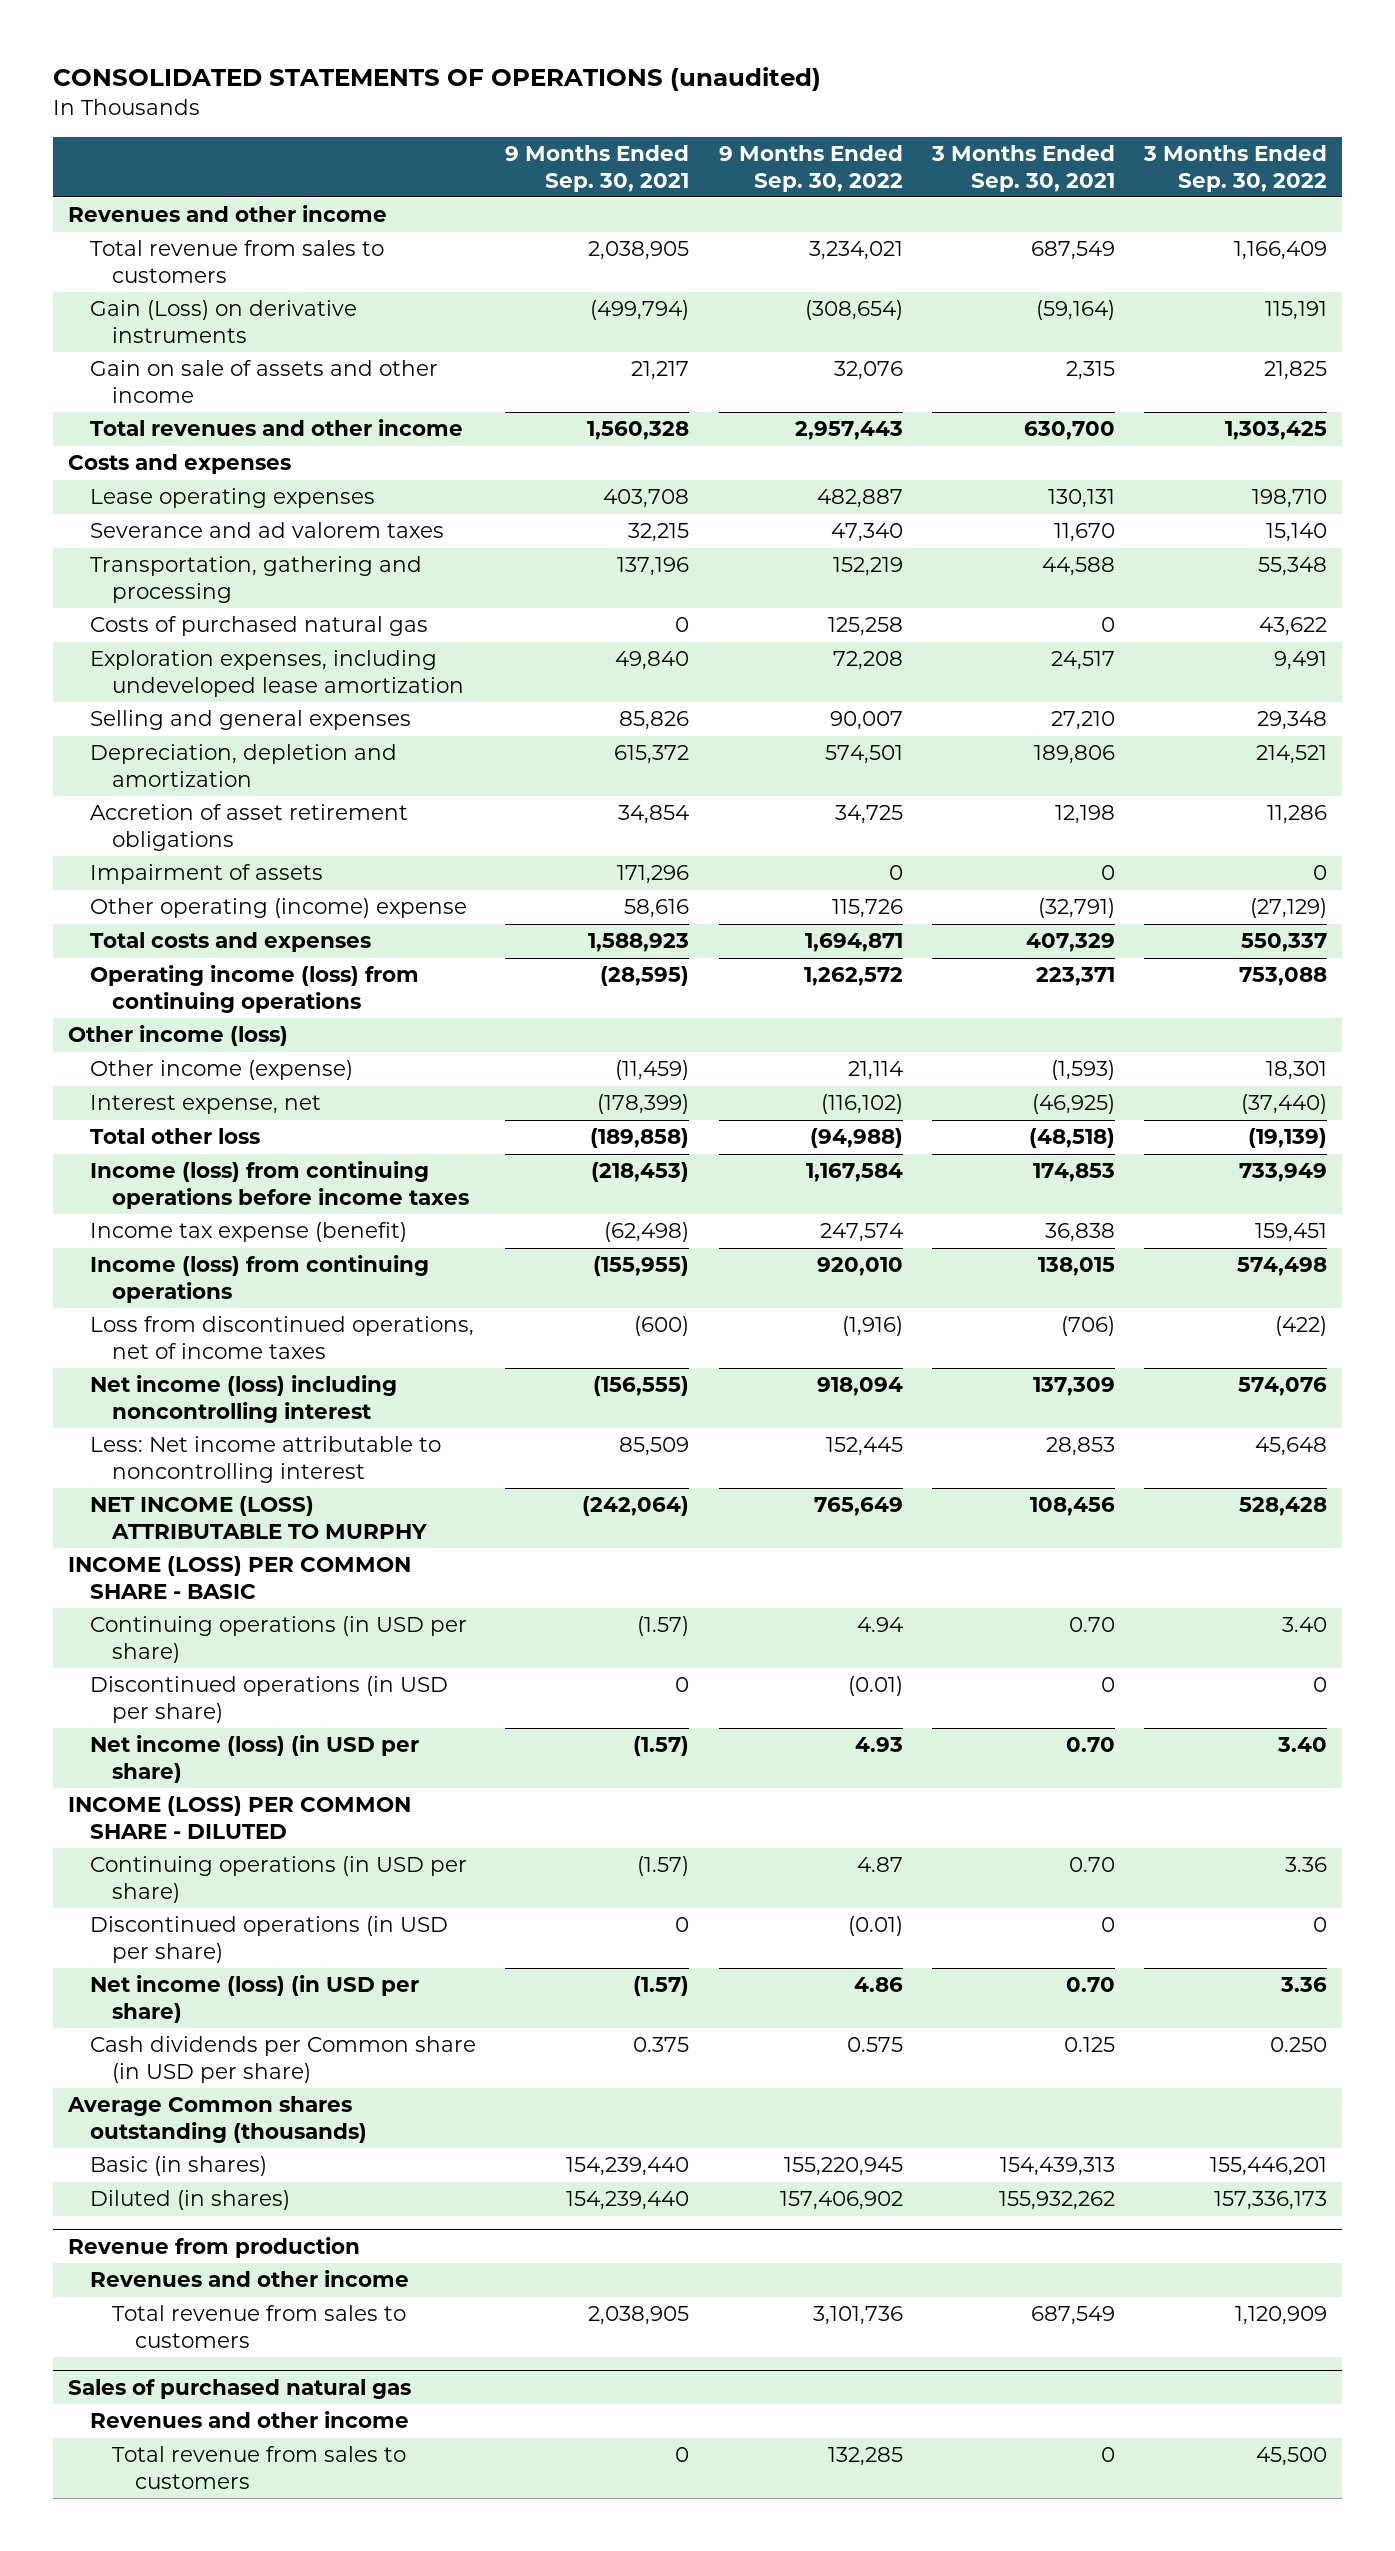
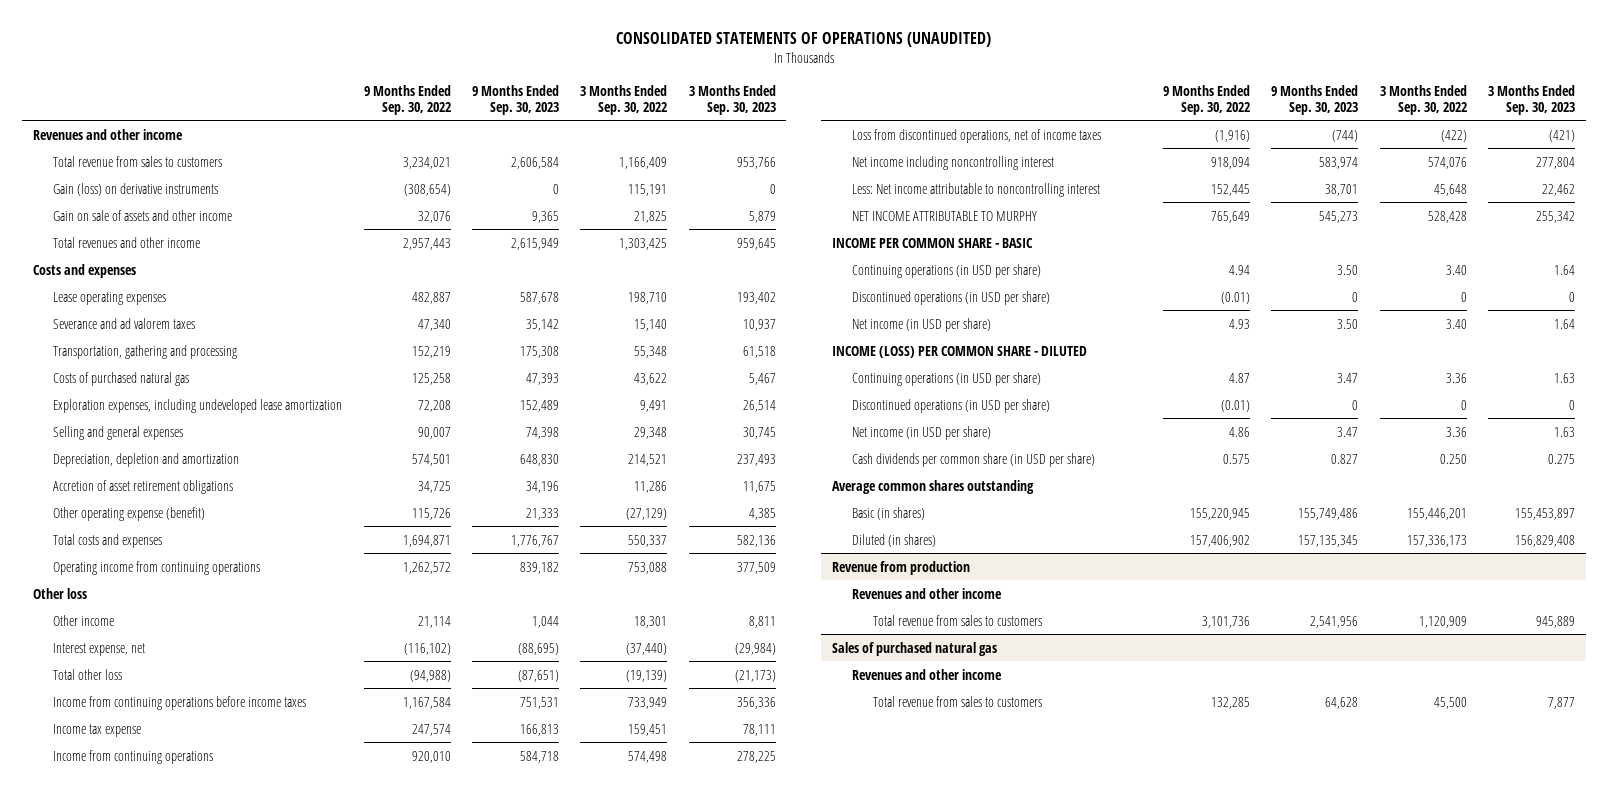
- CONSOLIDATED STATEMENTS OF OPERATIONS (unaudited)
+ CONSOLIDATED STATEMENTS OF OPERATIONS (UNAUDITED)
- | 9 Months Ended Sep. 30, 2021 | 9 Months Ended Sep. 30, 2022 | 3 Months Ended Sep. 30, 2021 | 3 Months Ended Sep. 30, 2022
+ | 9 Months Ended Sep. 30, 2022 | 9 Months Ended Sep. 30, 2023 | 3 Months Ended Sep. 30, 2022 | 3 Months Ended Sep. 30, 2023
- Gain (Loss) on derivative instruments | (499,794) | (308,654) | (59,164) | 115,191
+ Gain (loss) on derivative instruments | (308,654) | 0 | 115,191 | 0
- Impairment of assets | 171,296 | 0 | 0 | 0
- Other operating (income) expense | 58,616 | 115,726 | (32,791) | (27,129)
+ Other operating expense (benefit) | 115,726 | 21,333 | (27,129) | 4,385
- Operating income (loss) from continuing operations | (28,595) | 1,262,572 | 223,371 | 753,088
- Other income (loss)
- Other income (expense) | (11,459) | 21,114 | (1,593) | 18,301
+ Operating income from continuing operations | 1,262,572 | 839,182 | 753,088 | 377,509
+ Other loss
+ Other income | 21,114 | 1,044 | 18,301 | 8,811
- Income (loss) from continuing operations before income taxes | (218,453) | 1,167,584 | 174,853 | 733,949
- Income tax expense (benefit) | (62,498) | 247,574 | 36,838 | 159,451
- Income (loss) from continuing operations | (155,955) | 920,010 | 138,015 | 574,498
+ Income from continuing operations before income taxes | 1,167,584 | 751,531 | 733,949 | 356,336
+ Income tax expense | 247,574 | 166,813 | 159,451 | 78,111
+ Income from continuing operations | 920,010 | 584,718 | 574,498 | 278,225
- Net income (loss) including noncontrolling interest | (156,555) | 918,094 | 137,309 | 574,076
+ Net income including noncontrolling interest | 918,094 | 583,974 | 574,076 | 277,804
- NET INCOME (LOSS) ATTRIBUTABLE TO MURPHY | (242,064) | 765,649 | 108,456 | 528,428
- INCOME (LOSS) PER COMMON SHARE - BASIC
+ NET INCOME ATTRIBUTABLE TO MURPHY | 765,649 | 545,273 | 528,428 | 255,342
+ INCOME PER COMMON SHARE - BASIC
- Net income (loss) (in USD per share) | (1.57) | 4.93 | 0.70 | 3.40
+ Net income (in USD per share) | 4.93 | 3.50 | 3.40 | 1.64
- Net income (loss) (in USD per share) | (1.57) | 4.86 | 0.70 | 3.36
- Cash dividends per Common share (in USD per share) | 0.375 | 0.575 | 0.125 | 0.250
- Average Common shares outstanding (thousands)
+ Net income (in USD per share) | 4.86 | 3.47 | 3.36 | 1.63
+ Cash dividends per common share (in USD per share) | 0.575 | 0.827 | 0.250 | 0.275
+ Average common shares outstanding

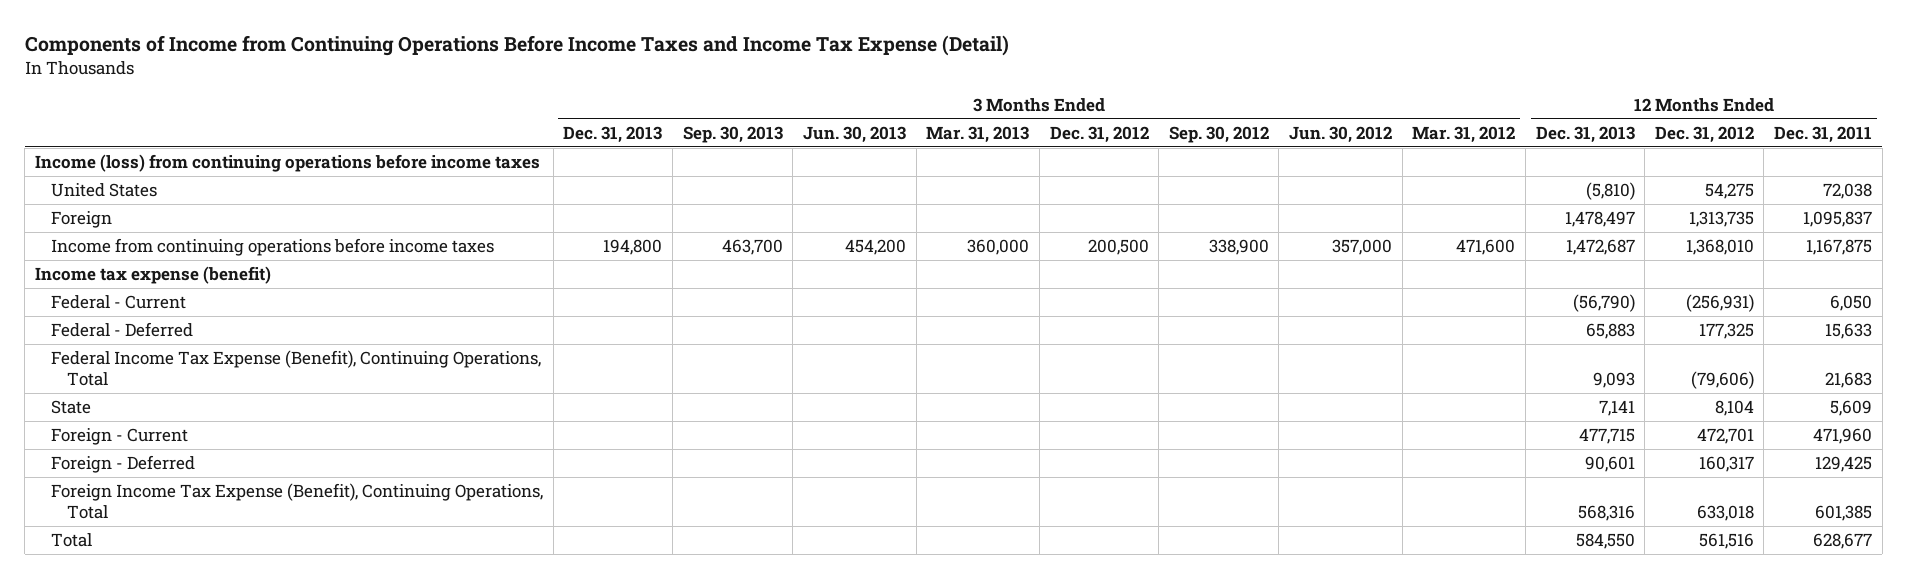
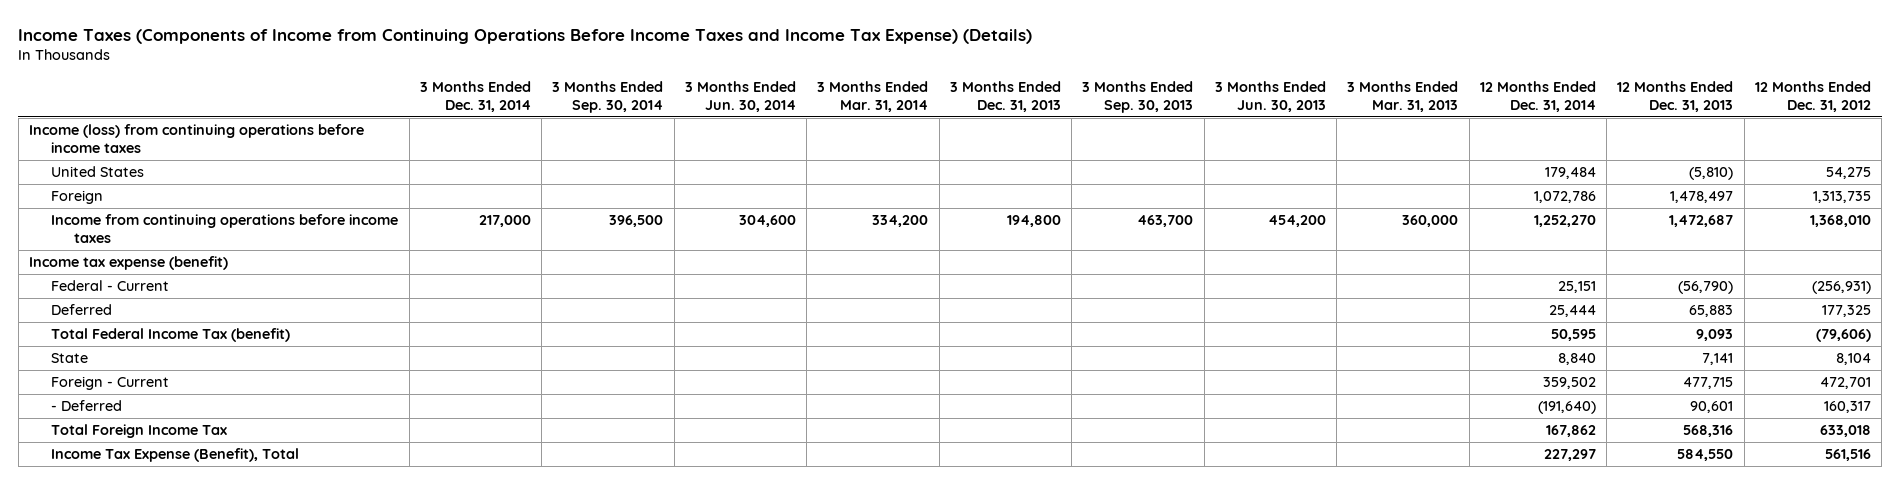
- Components of Income from Continuing Operations Before Income Taxes and Income Tax Expense (Detail)
+ Income Taxes (Components of Income from Continuing Operations Before Income Taxes and Income Tax Expense) (Details)
- | 3 Months Ended Dec. 31, 2013 | 3 Months Ended Sep. 30, 2013 | 3 Months Ended Jun. 30, 2013 | 3 Months Ended Mar. 31, 2013 | 3 Months Ended Dec. 31, 2012 | 3 Months Ended Sep. 30, 2012 | 3 Months Ended Jun. 30, 2012 | 3 Months Ended Mar. 31, 2012 | 12 Months Ended Dec. 31, 2013 | 12 Months Ended Dec. 31, 2012 | 12 Months Ended Dec. 31, 2011
+ | 3 Months Ended Dec. 31, 2014 | 3 Months Ended Sep. 30, 2014 | 3 Months Ended Jun. 30, 2014 | 3 Months Ended Mar. 31, 2014 | 3 Months Ended Dec. 31, 2013 | 3 Months Ended Sep. 30, 2013 | 3 Months Ended Jun. 30, 2013 | 3 Months Ended Mar. 31, 2013 | 12 Months Ended Dec. 31, 2014 | 12 Months Ended Dec. 31, 2013 | 12 Months Ended Dec. 31, 2012
- Federal - Deferred | | | | | | | | | 65,883 | 177,325 | 15,633
- Federal Income Tax Expense (Benefit), Continuing Operations, Total | | | | | | | | | 9,093 | (79,606) | 21,683
+ Deferred | | | | | | | | | 25,444 | 65,883 | 177,325
+ Total Federal Income Tax (benefit) | | | | | | | | | 50,595 | 9,093 | (79,606)
- Foreign - Deferred | | | | | | | | | 90,601 | 160,317 | 129,425
- Foreign Income Tax Expense (Benefit), Continuing Operations, Total | | | | | | | | | 568,316 | 633,018 | 601,385
- Total | | | | | | | | | 584,550 | 561,516 | 628,677
+ - Deferred | | | | | | | | | (191,640) | 90,601 | 160,317
+ Total Foreign Income Tax | | | | | | | | | 167,862 | 568,316 | 633,018
+ Income Tax Expense (Benefit), Total | | | | | | | | | 227,297 | 584,550 | 561,516

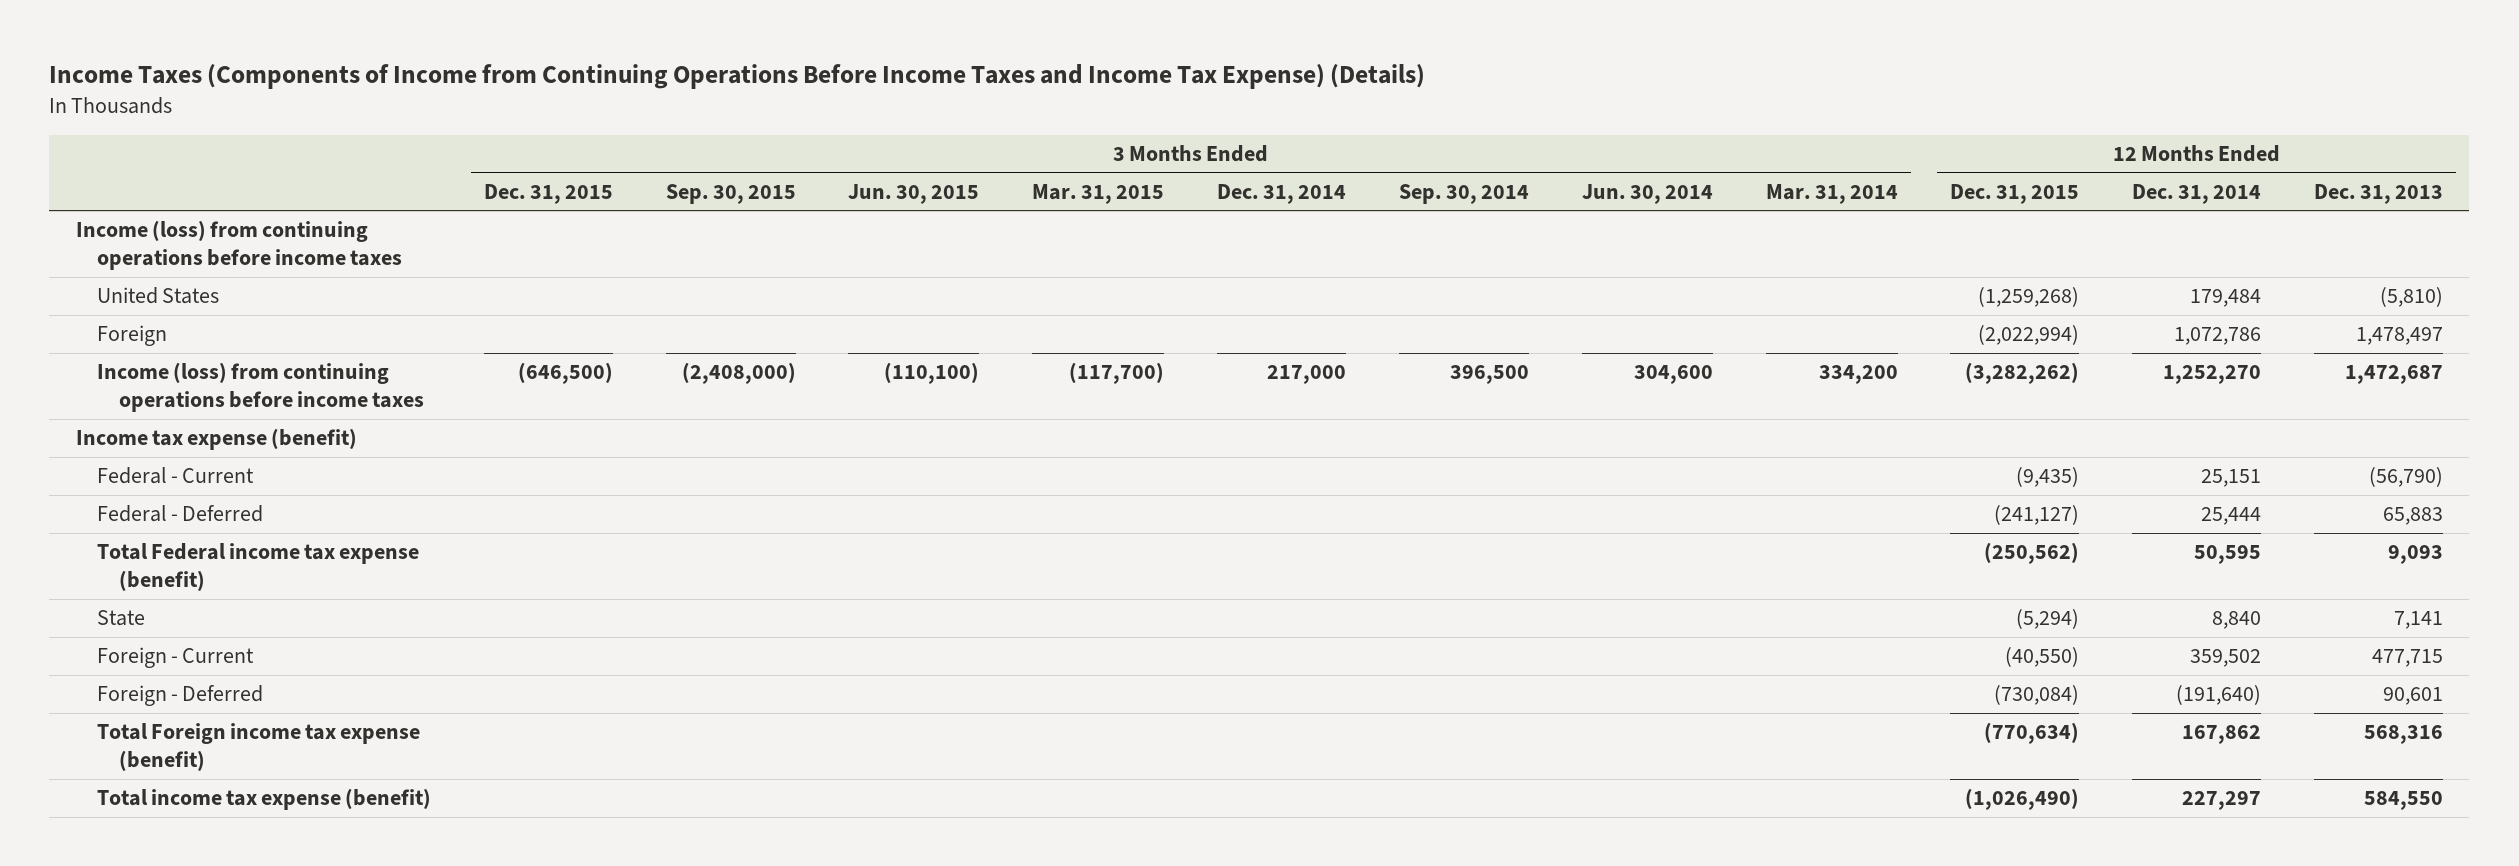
- | 3 Months Ended Dec. 31, 2014 | 3 Months Ended Sep. 30, 2014 | 3 Months Ended Jun. 30, 2014 | 3 Months Ended Mar. 31, 2014 | 3 Months Ended Dec. 31, 2013 | 3 Months Ended Sep. 30, 2013 | 3 Months Ended Jun. 30, 2013 | 3 Months Ended Mar. 31, 2013 | 12 Months Ended Dec. 31, 2014 | 12 Months Ended Dec. 31, 2013 | 12 Months Ended Dec. 31, 2012
+ | 3 Months Ended Dec. 31, 2015 | 3 Months Ended Sep. 30, 2015 | 3 Months Ended Jun. 30, 2015 | 3 Months Ended Mar. 31, 2015 | 3 Months Ended Dec. 31, 2014 | 3 Months Ended Sep. 30, 2014 | 3 Months Ended Jun. 30, 2014 | 3 Months Ended Mar. 31, 2014 | 12 Months Ended Dec. 31, 2015 | 12 Months Ended Dec. 31, 2014 | 12 Months Ended Dec. 31, 2013
- Income from continuing operations before income taxes | 217,000 | 396,500 | 304,600 | 334,200 | 194,800 | 463,700 | 454,200 | 360,000 | 1,252,270 | 1,472,687 | 1,368,010
+ Income (loss) from continuing operations before income taxes | (646,500) | (2,408,000) | (110,100) | (117,700) | 217,000 | 396,500 | 304,600 | 334,200 | (3,282,262) | 1,252,270 | 1,472,687
- Deferred | | | | | | | | | 25,444 | 65,883 | 177,325
- Total Federal Income Tax (benefit) | | | | | | | | | 50,595 | 9,093 | (79,606)
+ Federal - Deferred | | | | | | | | | (241,127) | 25,444 | 65,883
+ Total Federal income tax expense (benefit) | | | | | | | | | (250,562) | 50,595 | 9,093
- - Deferred | | | | | | | | | (191,640) | 90,601 | 160,317
- Total Foreign Income Tax | | | | | | | | | 167,862 | 568,316 | 633,018
- Income Tax Expense (Benefit), Total | | | | | | | | | 227,297 | 584,550 | 561,516
+ Foreign - Deferred | | | | | | | | | (730,084) | (191,640) | 90,601
+ Total Foreign income tax expense (benefit) | | | | | | | | | (770,634) | 167,862 | 568,316
+ Total income tax expense (benefit) | | | | | | | | | (1,026,490) | 227,297 | 584,550

